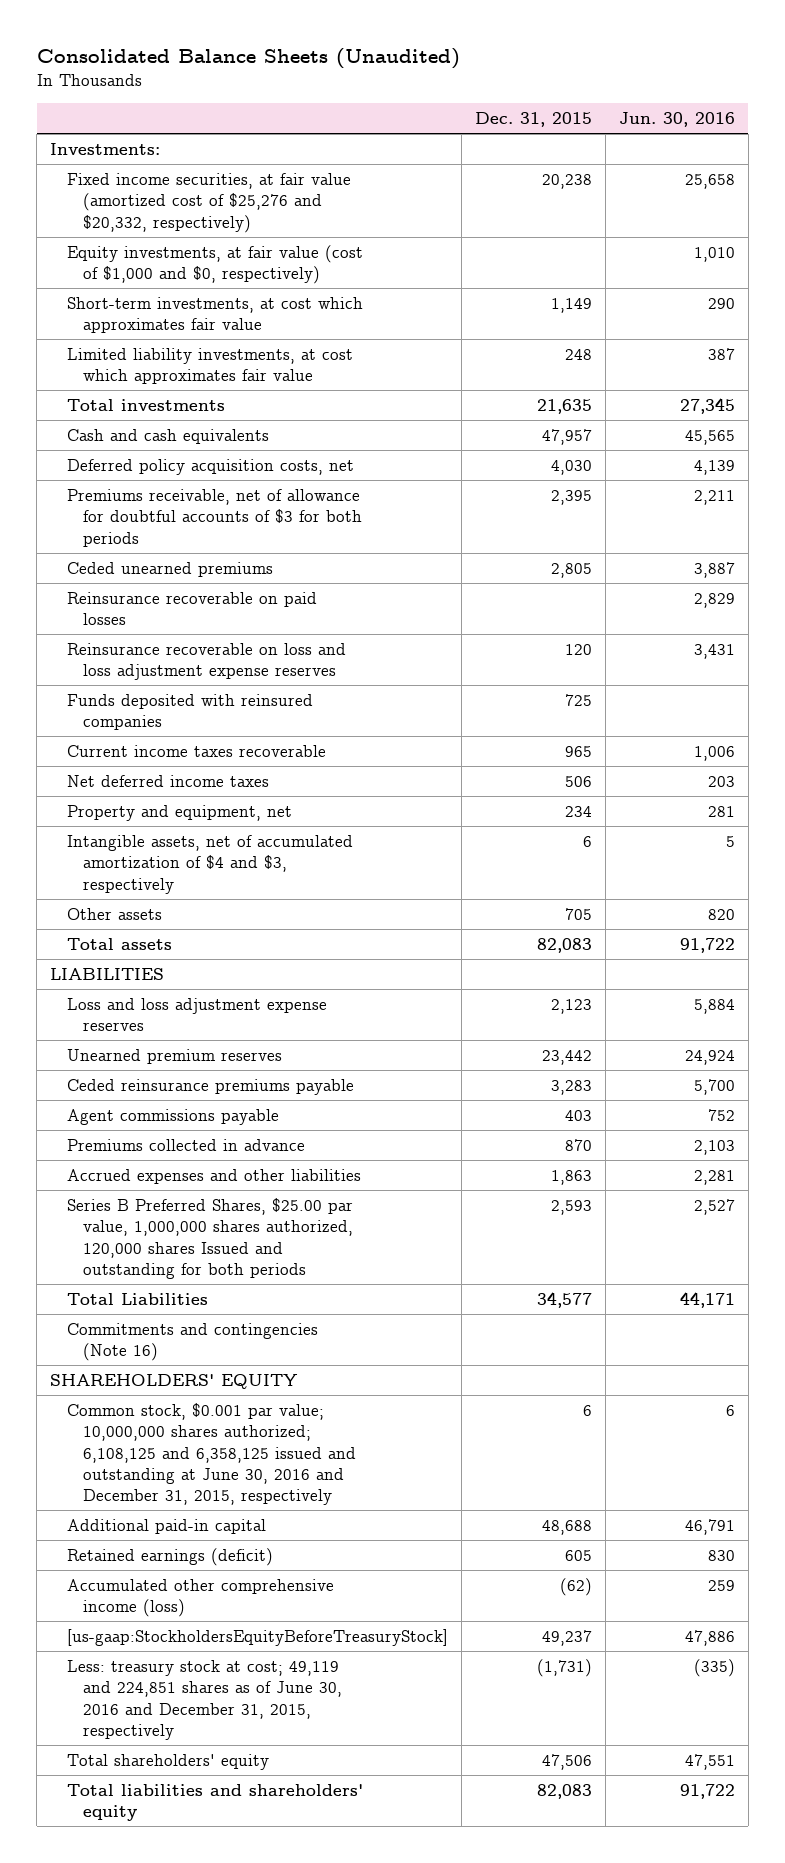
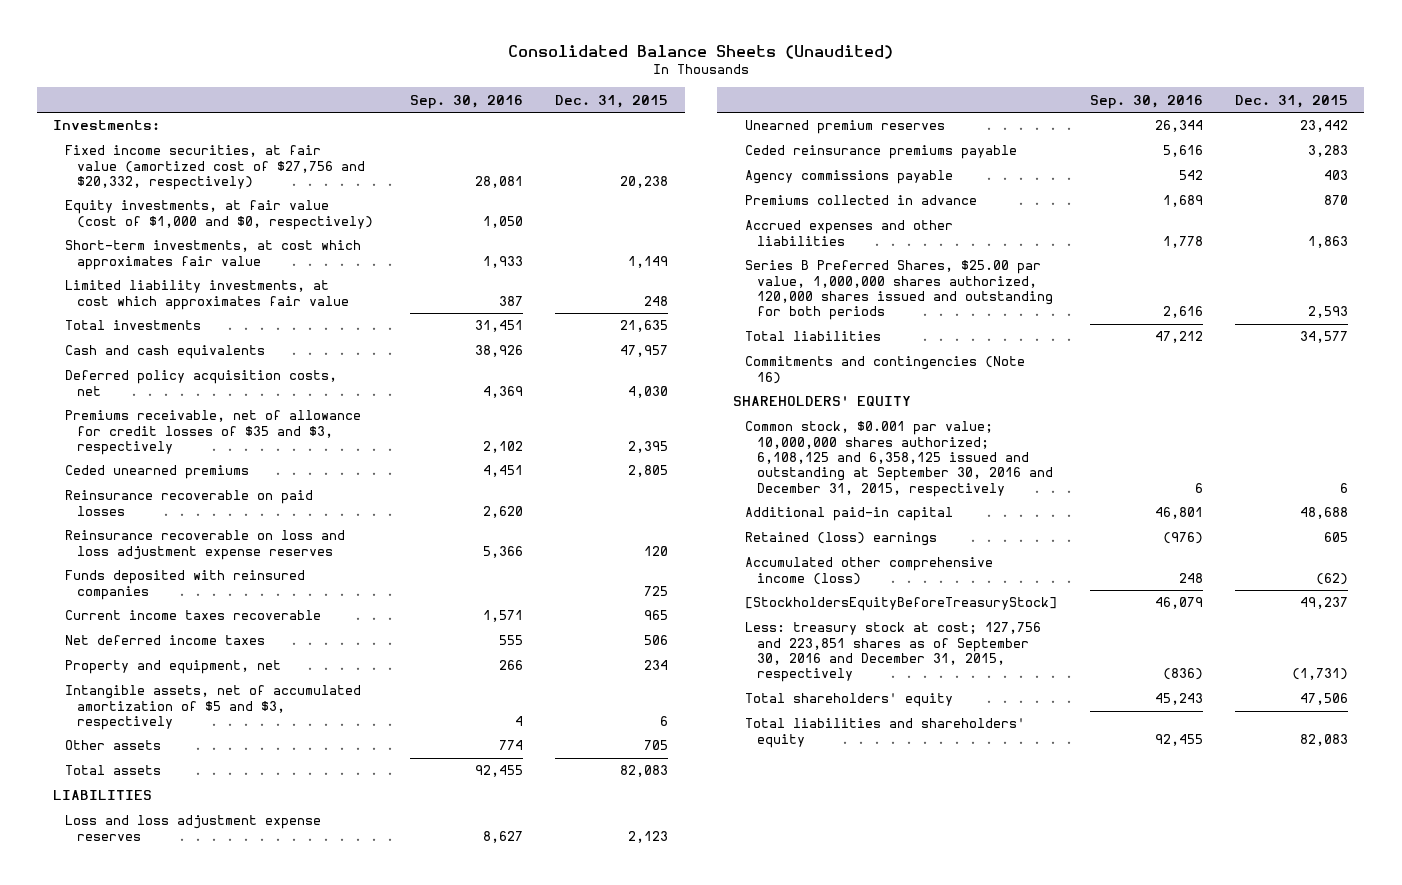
- | Dec. 31, 2015 | Jun. 30, 2016
+ | Sep. 30, 2016 | Dec. 31, 2015
- Fixed income securities, at fair value (amortized cost of $25,276 and $20,332, respectively) | 20,238 | 25,658
+ Fixed income securities, at fair value (amortized cost of $27,756 and $20,332, respectively) | 28,081 | 20,238
- Premiums receivable, net of allowance for doubtful accounts of $3 for both periods | 2,395 | 2,211
+ Premiums receivable, net of allowance for credit losses of $35 and $3, respectively | 2,102 | 2,395
- Intangible assets, net of accumulated amortization of $4 and $3, respectively | 6 | 5
+ Intangible assets, net of accumulated amortization of $5 and $3, respectively | 4 | 6
- Agent commissions payable | 403 | 752
+ Agency commissions payable | 542 | 403
- Series B Preferred Shares, $25.00 par value, 1,000,000 shares authorized, 120,000 shares Issued and outstanding for both periods | 2,593 | 2,527
- Total Liabilities | 34,577 | 44,171
+ Series B Preferred Shares, $25.00 par value, 1,000,000 shares authorized, 120,000 shares issued and outstanding for both periods | 2,616 | 2,593
+ Total liabilities | 47,212 | 34,577
- Common stock, $0.001 par value; 10,000,000 shares authorized; 6,108,125 and 6,358,125 issued and outstanding at June 30, 2016 and December 31, 2015, respectively | 6 | 6
+ Common stock, $0.001 par value; 10,000,000 shares authorized; 6,108,125 and 6,358,125 issued and outstanding at September 30, 2016 and December 31, 2015, respectively | 6 | 6
- Retained earnings (deficit) | 605 | 830
+ Retained (loss) earnings | (976) | 605
- [us-gaap:StockholdersEquityBeforeTreasuryStock] | 49,237 | 47,886
- Less: treasury stock at cost; 49,119 and 224,851 shares as of June 30, 2016 and December 31, 2015, respectively | (1,731) | (335)
+ [StockholdersEquityBeforeTreasuryStock] | 46,079 | 49,237
+ Less: treasury stock at cost; 127,756 and 223,851 shares as of September 30, 2016 and December 31, 2015, respectively | (836) | (1,731)

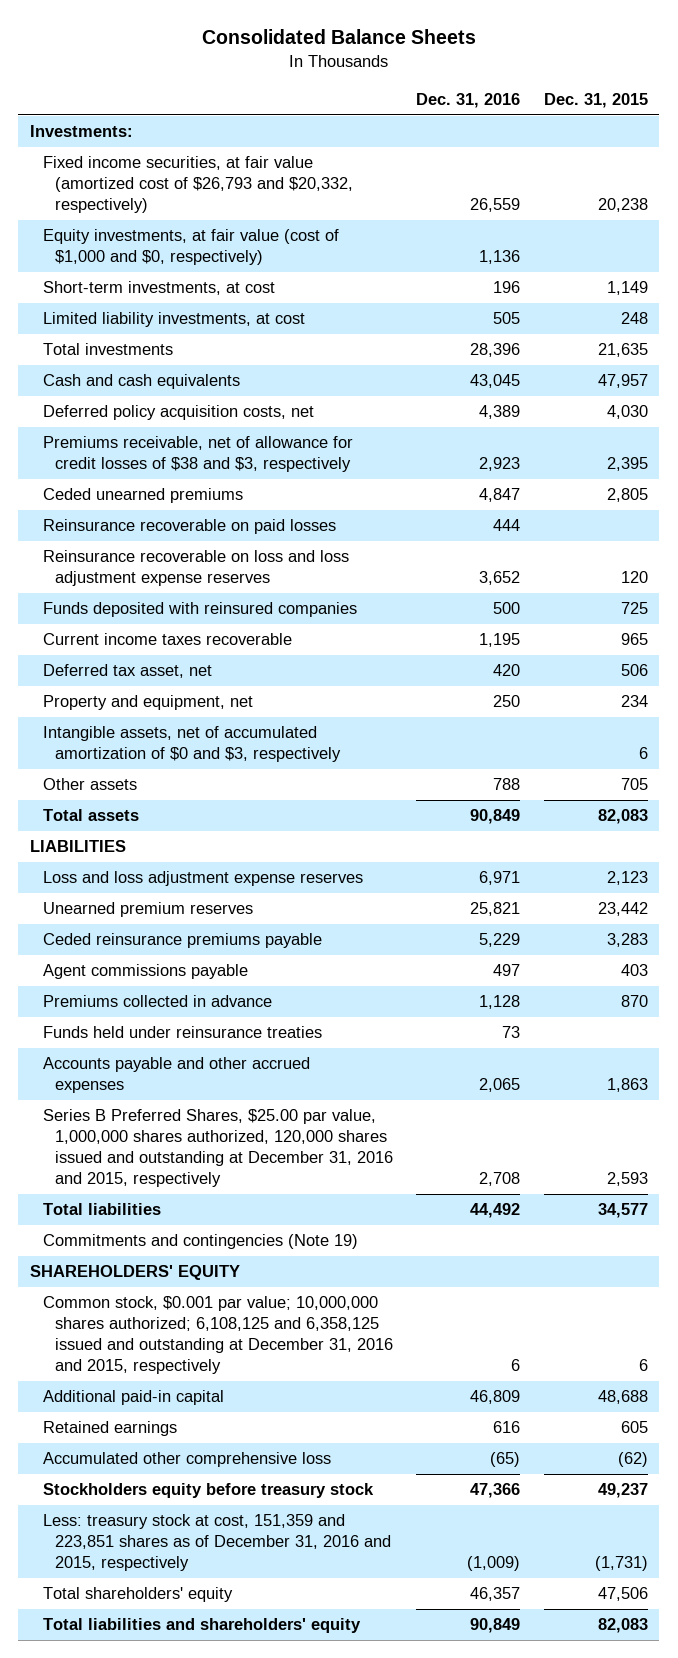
- Consolidated Balance Sheets (Unaudited)
+ Consolidated Balance Sheets
- | Sep. 30, 2016 | Dec. 31, 2015
+ | Dec. 31, 2016 | Dec. 31, 2015
- Fixed income securities, at fair value (amortized cost of $27,756 and $20,332, respectively) | 28,081 | 20,238
+ Fixed income securities, at fair value (amortized cost of $26,793 and $20,332, respectively) | 26,559 | 20,238
- Short-term investments, at cost which approximates fair value | 1,933 | 1,149
- Limited liability investments, at cost which approximates fair value | 387 | 248
+ Short-term investments, at cost | 196 | 1,149
+ Limited liability investments, at cost | 505 | 248
- Premiums receivable, net of allowance for credit losses of $35 and $3, respectively | 2,102 | 2,395
+ Premiums receivable, net of allowance for credit losses of $38 and $3, respectively | 2,923 | 2,395
- Net deferred income taxes | 555 | 506
+ Deferred tax asset, net | 420 | 506
- Intangible assets, net of accumulated amortization of $5 and $3, respectively | 4 | 6
+ Intangible assets, net of accumulated amortization of $0 and $3, respectively | | 6
- Agency commissions payable | 542 | 403
+ Agent commissions payable | 497 | 403
- Accrued expenses and other liabilities | 1,778 | 1,863
- Series B Preferred Shares, $25.00 par value, 1,000,000 shares authorized, 120,000 shares issued and outstanding for both periods | 2,616 | 2,593
+ Funds held under reinsurance treaties | 73 |
+ Accounts payable and other accrued expenses | 2,065 | 1,863
+ Series B Preferred Shares, $25.00 par value, 1,000,000 shares authorized, 120,000 shares issued and outstanding at December 31, 2016 and 2015, respectively | 2,708 | 2,593
- Commitments and contingencies (Note 16)
+ Commitments and contingencies (Note 19)
- Common stock, $0.001 par value; 10,000,000 shares authorized; 6,108,125 and 6,358,125 issued and outstanding at September 30, 2016 and December 31, 2015, respectively | 6 | 6
+ Common stock, $0.001 par value; 10,000,000 shares authorized; 6,108,125 and 6,358,125 issued and outstanding at December 31, 2016 and 2015, respectively | 6 | 6
- Retained (loss) earnings | (976) | 605
- Accumulated other comprehensive income (loss) | 248 | (62)
- [StockholdersEquityBeforeTreasuryStock] | 46,079 | 49,237
- Less: treasury stock at cost; 127,756 and 223,851 shares as of September 30, 2016 and December 31, 2015, respectively | (836) | (1,731)
+ Retained earnings | 616 | 605
+ Accumulated other comprehensive loss | (65) | (62)
+ Stockholders equity before treasury stock | 47,366 | 49,237
+ Less: treasury stock at cost, 151,359 and 223,851 shares as of December 31, 2016 and 2015, respectively | (1,009) | (1,731)

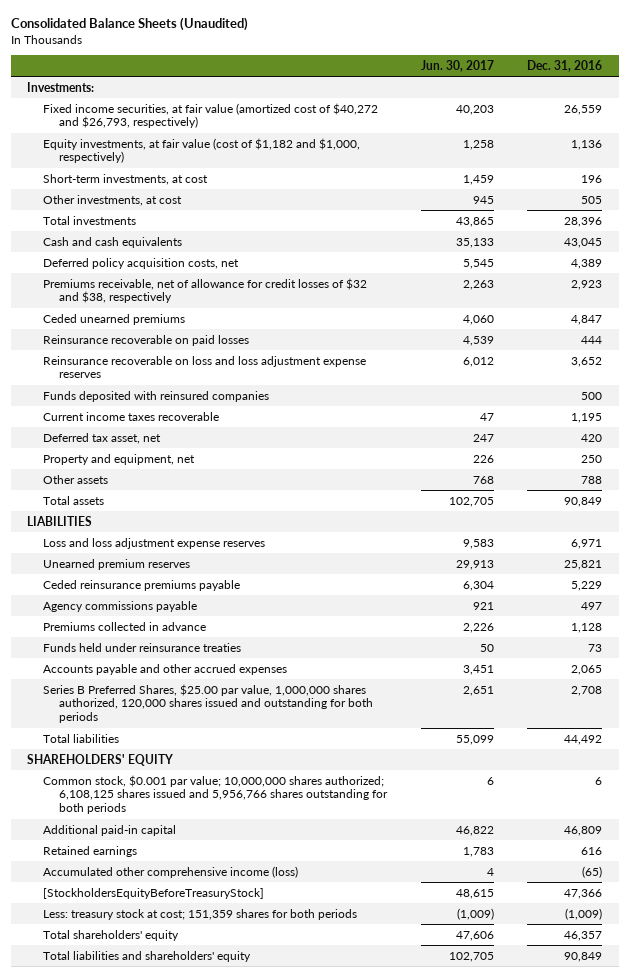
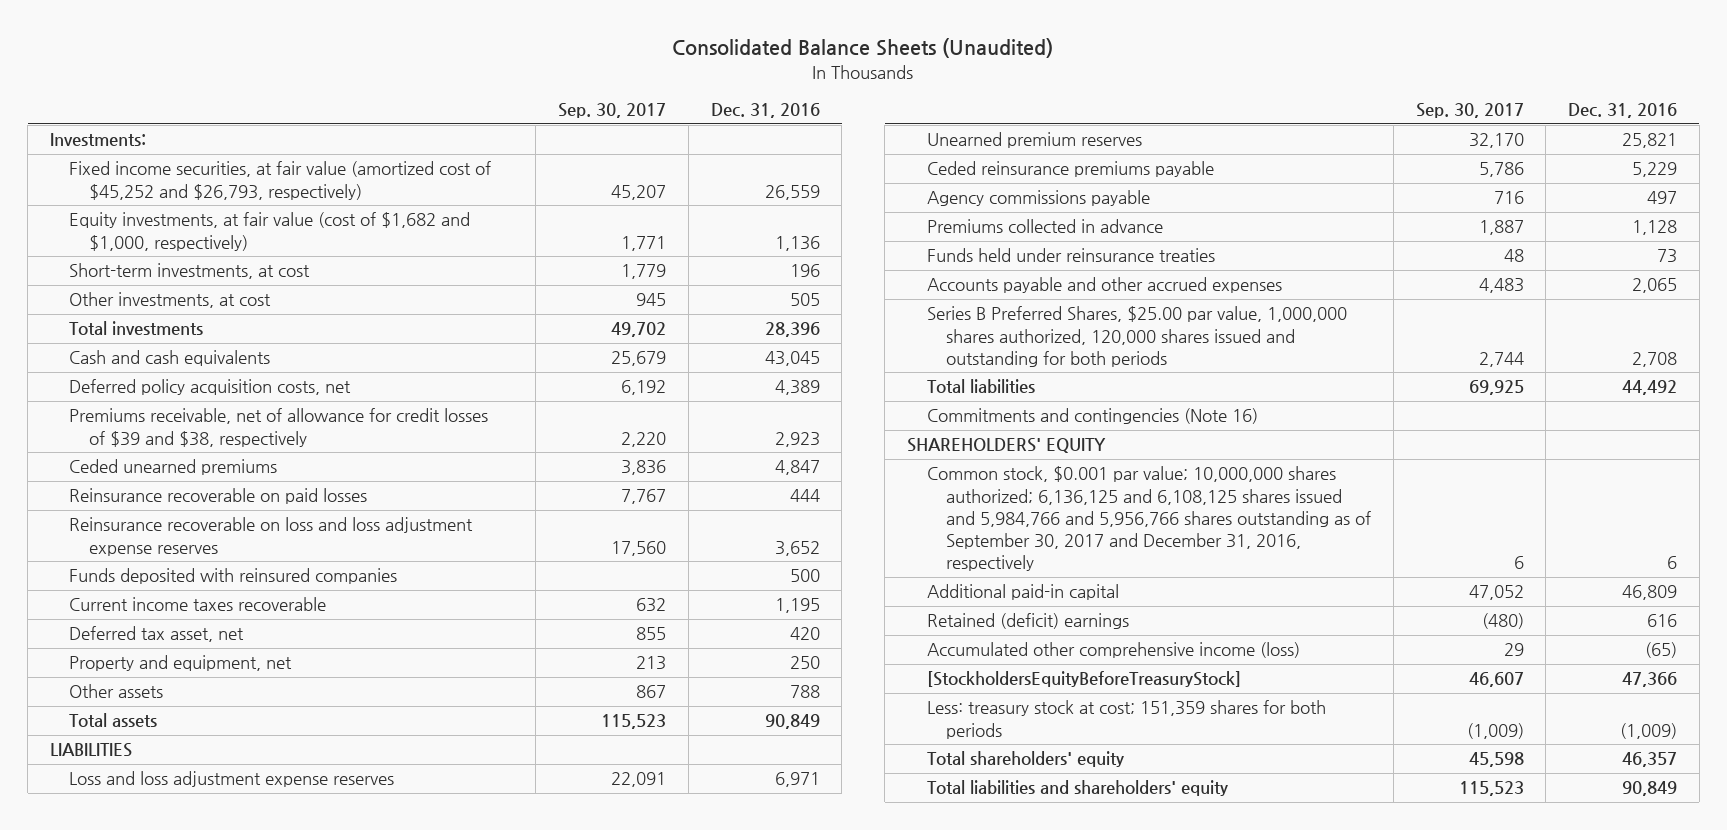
- | Jun. 30, 2017 | Dec. 31, 2016
+ | Sep. 30, 2017 | Dec. 31, 2016
- Fixed income securities, at fair value (amortized cost of $40,272 and $26,793, respectively) | 40,203 | 26,559
- Equity investments, at fair value (cost of $1,182 and $1,000, respectively) | 1,258 | 1,136
+ Fixed income securities, at fair value (amortized cost of $45,252 and $26,793, respectively) | 45,207 | 26,559
+ Equity investments, at fair value (cost of $1,682 and $1,000, respectively) | 1,771 | 1,136
- Premiums receivable, net of allowance for credit losses of $32 and $38, respectively | 2,263 | 2,923
+ Premiums receivable, net of allowance for credit losses of $39 and $38, respectively | 2,220 | 2,923
+ Commitments and contingencies (Note 16)
- Common stock, $0.001 par value; 10,000,000 shares authorized; 6,108,125 shares issued and 5,956,766 shares outstanding for both periods | 6 | 6
+ Common stock, $0.001 par value; 10,000,000 shares authorized; 6,136,125 and 6,108,125 shares issued and 5,984,766 and 5,956,766 shares outstanding as of September 30, 2017 and December 31, 2016, respectively | 6 | 6
- Retained earnings | 1,783 | 616
+ Retained (deficit) earnings | (480) | 616

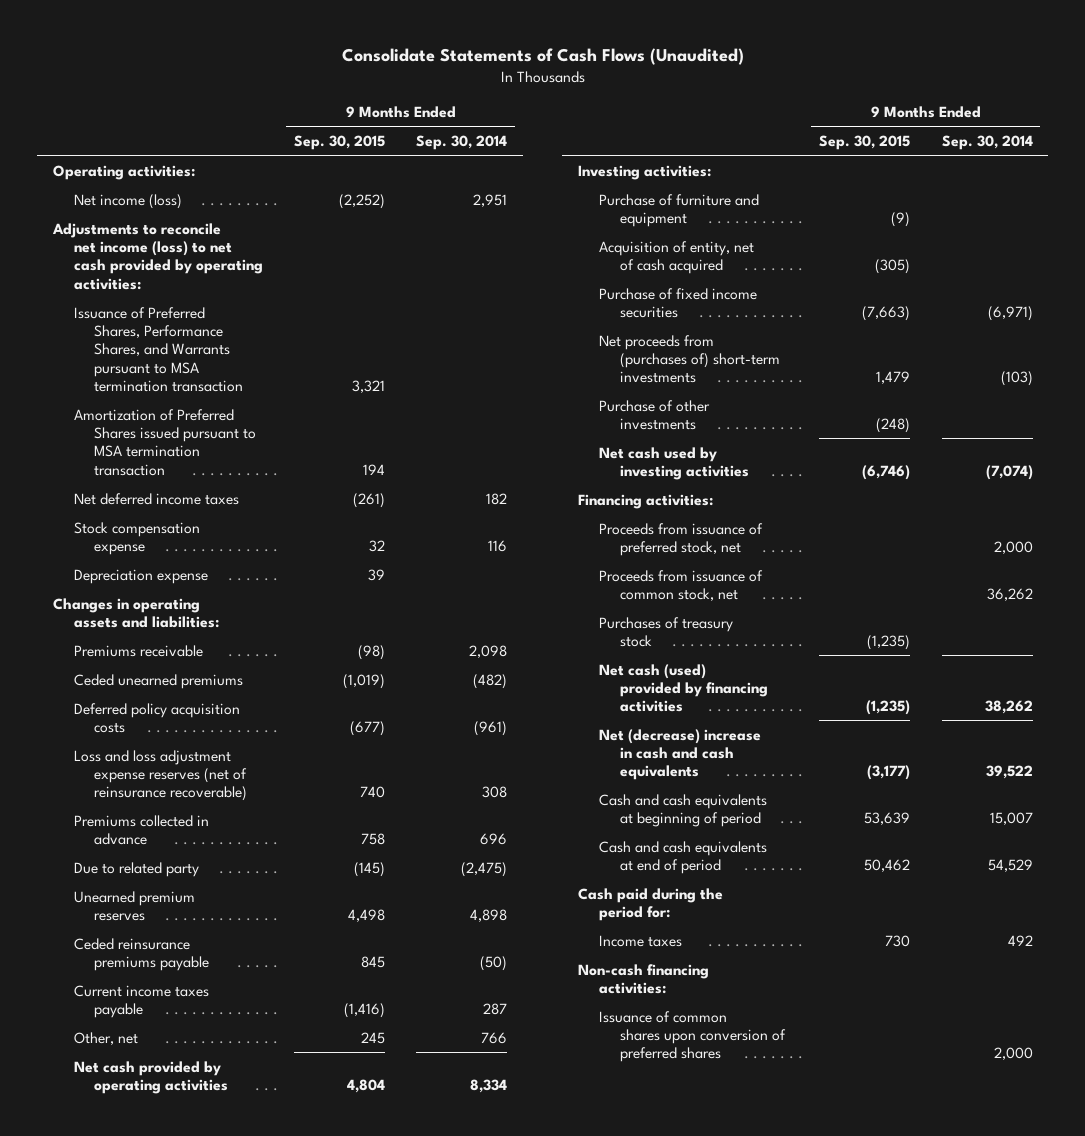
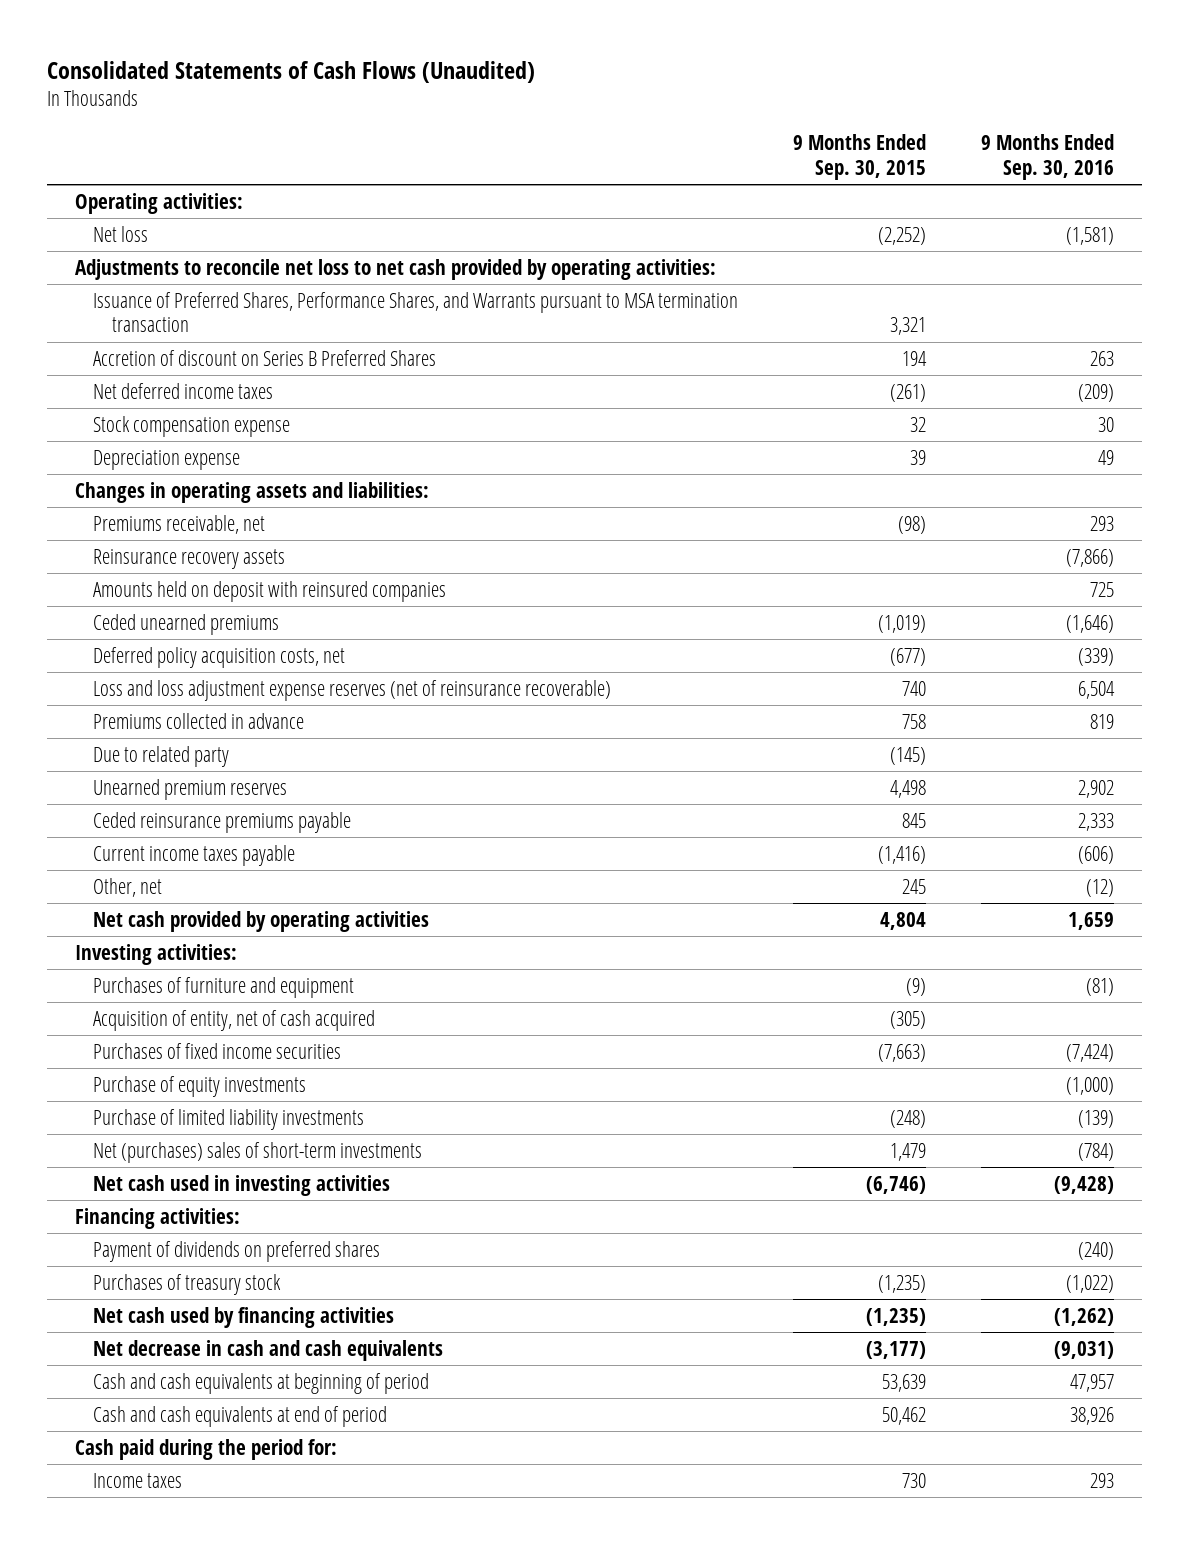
- Consolidate Statements of Cash Flows (Unaudited)
+ Consolidated Statements of Cash Flows (Unaudited)
- | 9 Months Ended Sep. 30, 2015 | 9 Months Ended Sep. 30, 2014
+ | 9 Months Ended Sep. 30, 2015 | 9 Months Ended Sep. 30, 2016
- Net income (loss) | (2,252) | 2,951
- Adjustments to reconcile net income (loss) to net cash provided by operating activities:
+ Net loss | (2,252) | (1,581)
+ Adjustments to reconcile net loss to net cash provided by operating activities:
- Amortization of Preferred Shares issued pursuant to MSA termination transaction | 194 |
+ Accretion of discount on Series B Preferred Shares | 194 | 263
- Premiums receivable | (98) | 2,098
+ Premiums receivable, net | (98) | 293
+ Reinsurance recovery assets | | (7,866)
+ Amounts held on deposit with reinsured companies | | 725
- Deferred policy acquisition costs | (677) | (961)
+ Deferred policy acquisition costs, net | (677) | (339)
- Purchase of furniture and equipment | (9) |
+ Purchases of furniture and equipment | (9) | (81)
- Purchase of fixed income securities | (7,663) | (6,971)
- Net proceeds from (purchases of) short-term investments | 1,479 | (103)
- Purchase of other investments | (248) |
- Net cash used by investing activities | (6,746) | (7,074)
+ Purchases of fixed income securities | (7,663) | (7,424)
+ Purchase of equity investments | | (1,000)
+ Purchase of limited liability investments | (248) | (139)
+ Net (purchases) sales of short-term investments | 1,479 | (784)
+ Net cash used in investing activities | (6,746) | (9,428)
- Proceeds from issuance of preferred stock, net | | 2,000
- Proceeds from issuance of common stock, net | | 36,262
+ Payment of dividends on preferred shares | | (240)
- Net cash (used) provided by financing activities | (1,235) | 38,262
- Net (decrease) increase in cash and cash equivalents | (3,177) | 39,522
+ Net cash used by financing activities | (1,235) | (1,262)
+ Net decrease in cash and cash equivalents | (3,177) | (9,031)
- Non-cash financing activities:
- Issuance of common shares upon conversion of preferred shares | | 2,000

